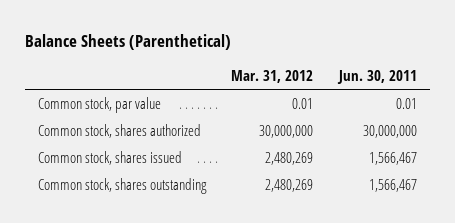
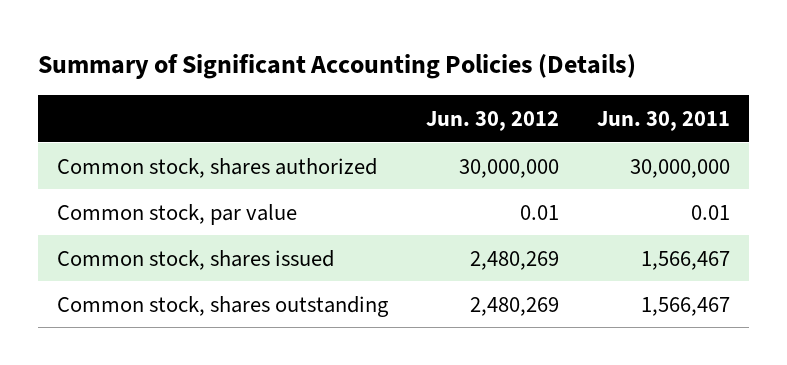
- Balance Sheets (Parenthetical)
+ Summary of Significant Accounting Policies (Details)
- | Mar. 31, 2012 | Jun. 30, 2011
+ | Jun. 30, 2012 | Jun. 30, 2011
moved down: Common stock, par value | 0.01 | 0.01

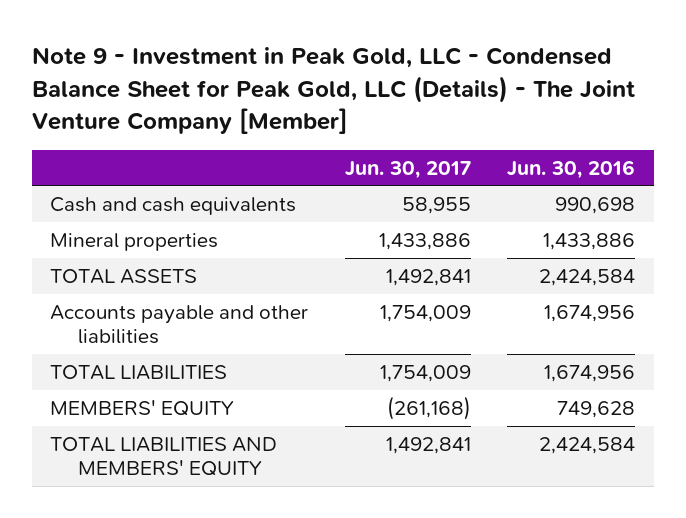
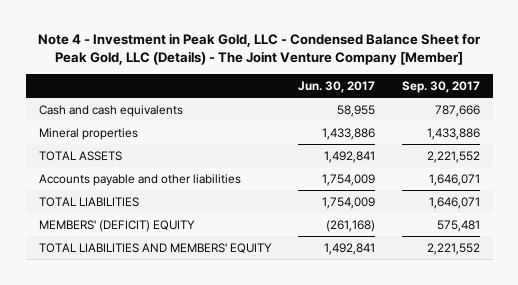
- Note 9 - Investment in Peak Gold, LLC - Condensed Balance Sheet for Peak Gold, LLC (Details) - The Joint Venture Company [Member]
+ Note 4 - Investment in Peak Gold, LLC - Condensed Balance Sheet for Peak Gold, LLC (Details) - The Joint Venture Company [Member]
- | Jun. 30, 2017 | Jun. 30, 2016
+ | Jun. 30, 2017 | Sep. 30, 2017
- MEMBERS' EQUITY | (261,168) | 749,628
+ MEMBERS' (DEFICIT) EQUITY | (261,168) | 575,481

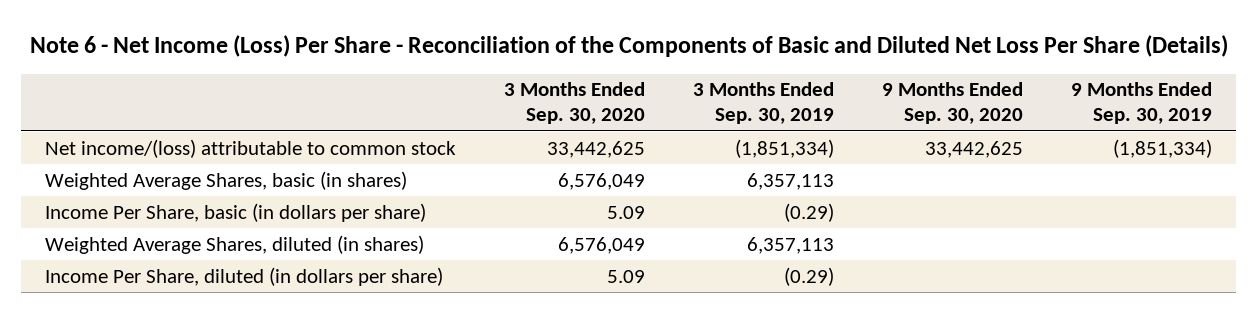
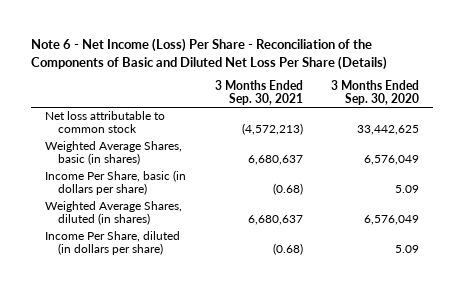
- | 3 Months Ended Sep. 30, 2020 | 3 Months Ended Sep. 30, 2019 | 9 Months Ended Sep. 30, 2020 | 9 Months Ended Sep. 30, 2019
+ | 3 Months Ended Sep. 30, 2021 | 3 Months Ended Sep. 30, 2020
- Net income/(loss) attributable to common stock | 33,442,625 | (1,851,334) | 33,442,625 | (1,851,334)
+ Net loss attributable to common stock | (4,572,213) | 33,442,625

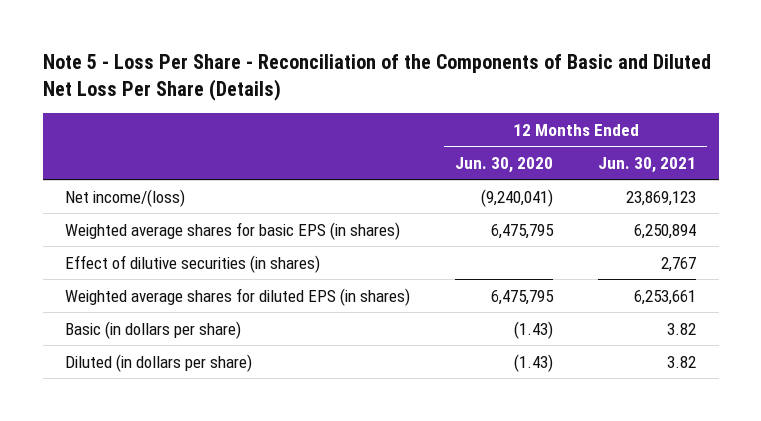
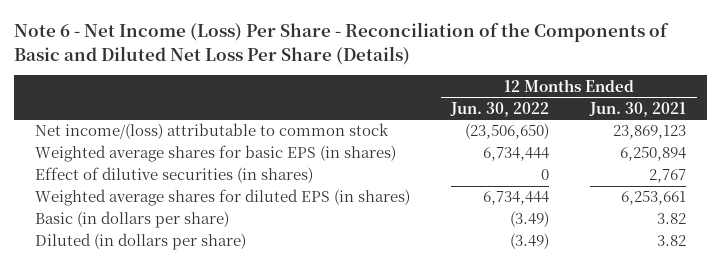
- Note 5 - Loss Per Share - Reconciliation of the Components of Basic and Diluted Net Loss Per Share (Details)
+ Note 6 - Net Income (Loss) Per Share - Reconciliation of the Components of Basic and Diluted Net Loss Per Share (Details)
- | 12 Months Ended Jun. 30, 2020 | 12 Months Ended Jun. 30, 2021
+ | 12 Months Ended Jun. 30, 2022 | 12 Months Ended Jun. 30, 2021
- Net income/(loss) | (9,240,041) | 23,869,123
+ Net income/(loss) attributable to common stock | (23,506,650) | 23,869,123

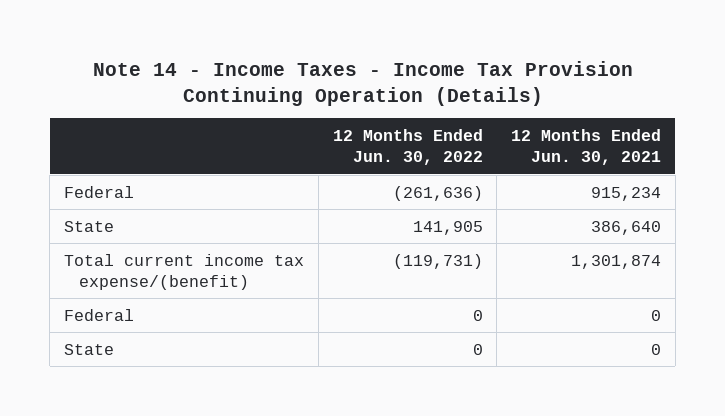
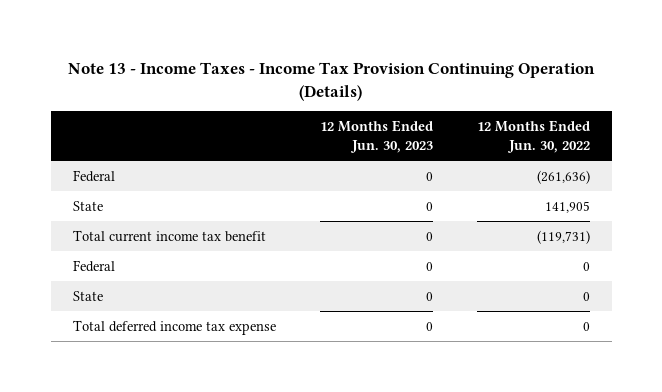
- Note 14 - Income Taxes - Income Tax Provision Continuing Operation (Details)
+ Note 13 - Income Taxes - Income Tax Provision Continuing Operation (Details)
- | 12 Months Ended Jun. 30, 2022 | 12 Months Ended Jun. 30, 2021
+ | 12 Months Ended Jun. 30, 2023 | 12 Months Ended Jun. 30, 2022
- Total current income tax expense/(benefit) | (119,731) | 1,301,874
+ Total current income tax benefit | 0 | (119,731)
+ Total deferred income tax expense | 0 | 0

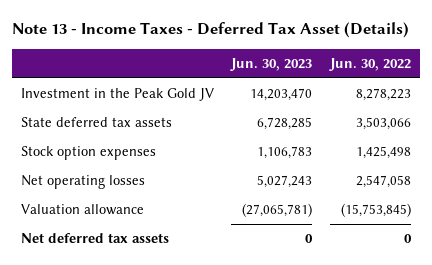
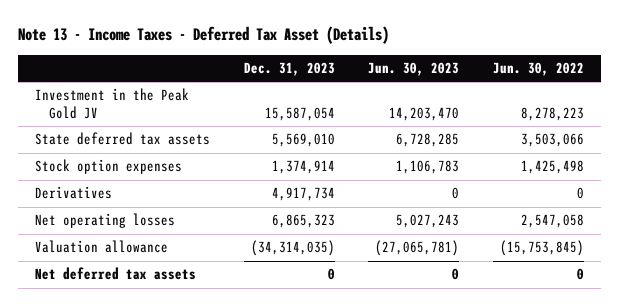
- | Jun. 30, 2023 | Jun. 30, 2022
+ | Dec. 31, 2023 | Jun. 30, 2023 | Jun. 30, 2022
+ Derivatives | 4,917,734 | 0 | 0

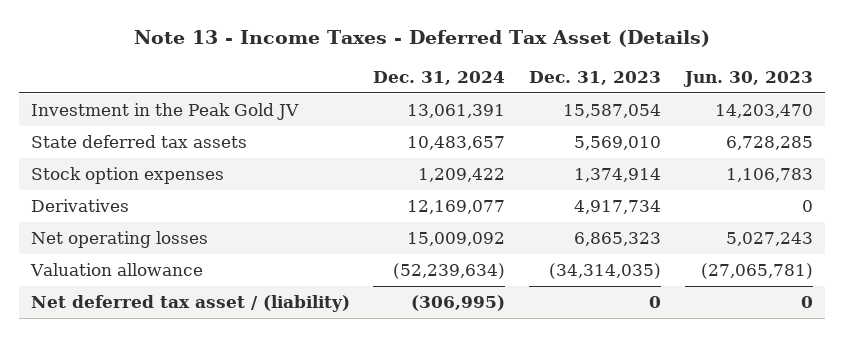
- | Dec. 31, 2023 | Jun. 30, 2023 | Jun. 30, 2022
+ | Dec. 31, 2024 | Dec. 31, 2023 | Jun. 30, 2023
- Net deferred tax assets | 0 | 0 | 0
+ Net deferred tax asset / (liability) | (306,995) | 0 | 0

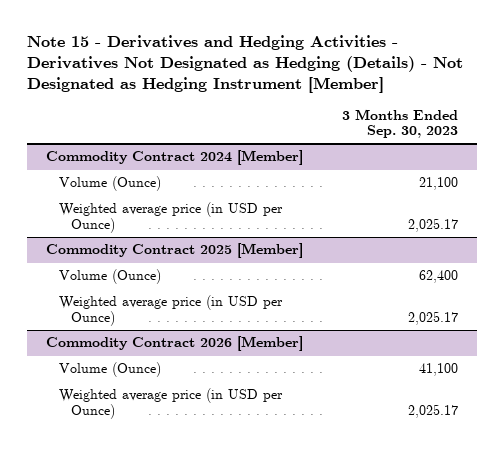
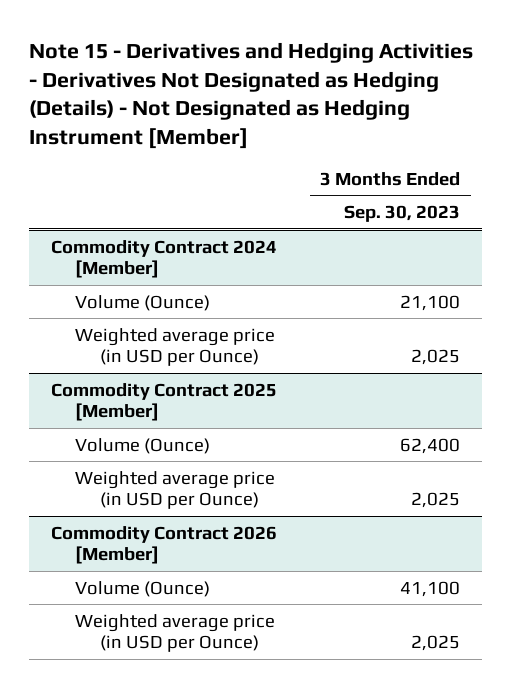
@ Commodity Contract 2024 [Member]
- Weighted average price (in USD per Ounce) | 2,025.17
+ Weighted average price (in USD per Ounce) | 2,025
@ Commodity Contract 2025 [Member]
- Weighted average price (in USD per Ounce) | 2,025.17
+ Weighted average price (in USD per Ounce) | 2,025
@ Commodity Contract 2026 [Member]
- Weighted average price (in USD per Ounce) | 2,025.17
+ Weighted average price (in USD per Ounce) | 2,025

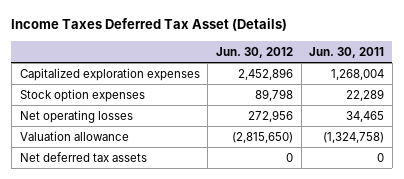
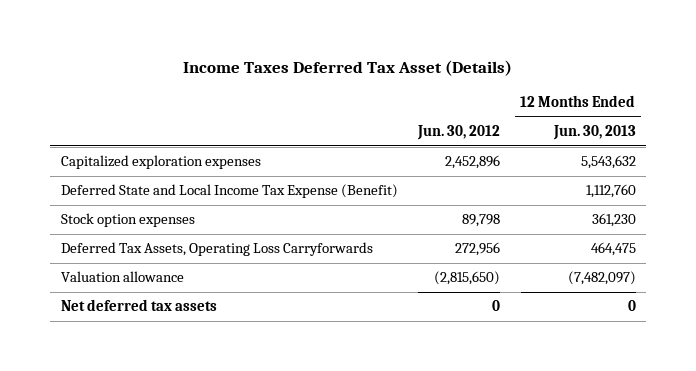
- | Jun. 30, 2012 | Jun. 30, 2011
+ | Jun. 30, 2012 | 12 Months Ended Jun. 30, 2013
+ Deferred State and Local Income Tax Expense (Benefit) | | 1,112,760
- Net operating losses | 272,956 | 34,465
+ Deferred Tax Assets, Operating Loss Carryforwards | 272,956 | 464,475

